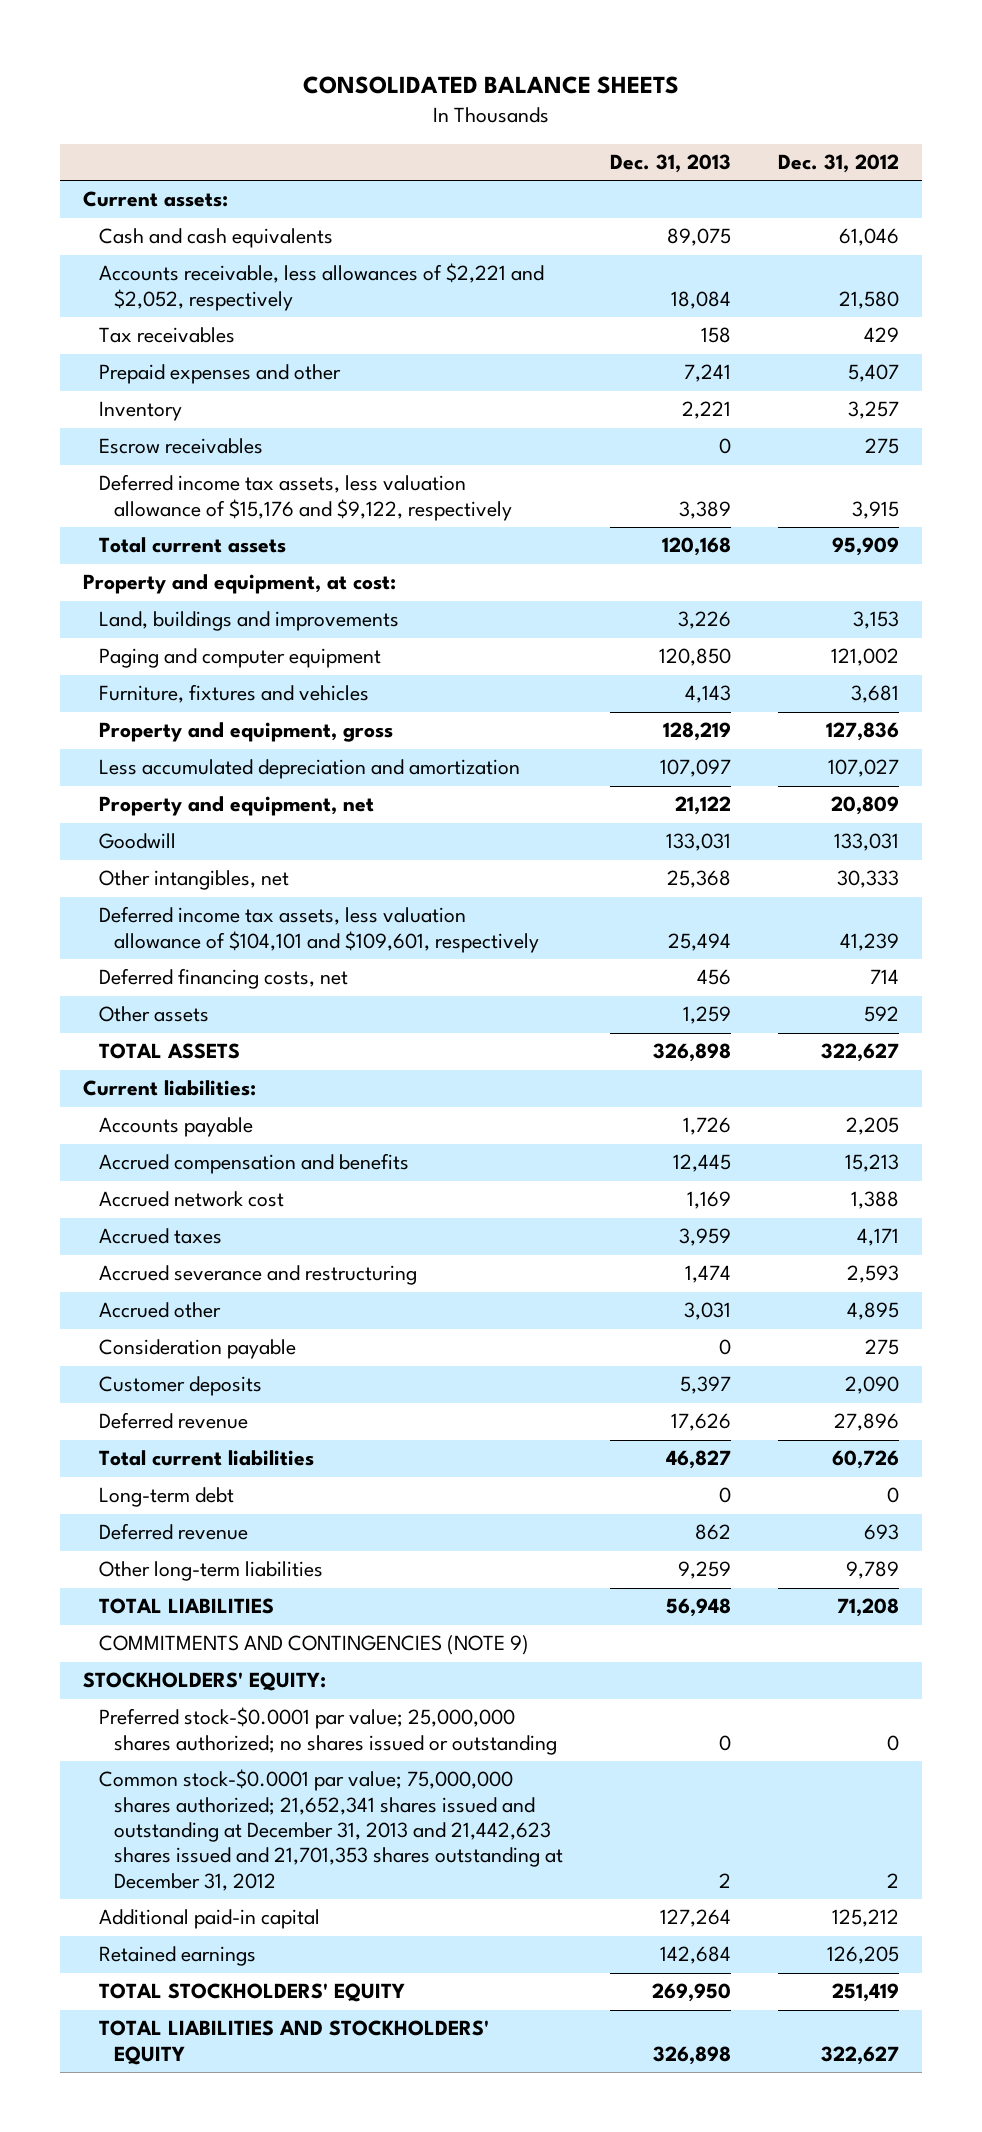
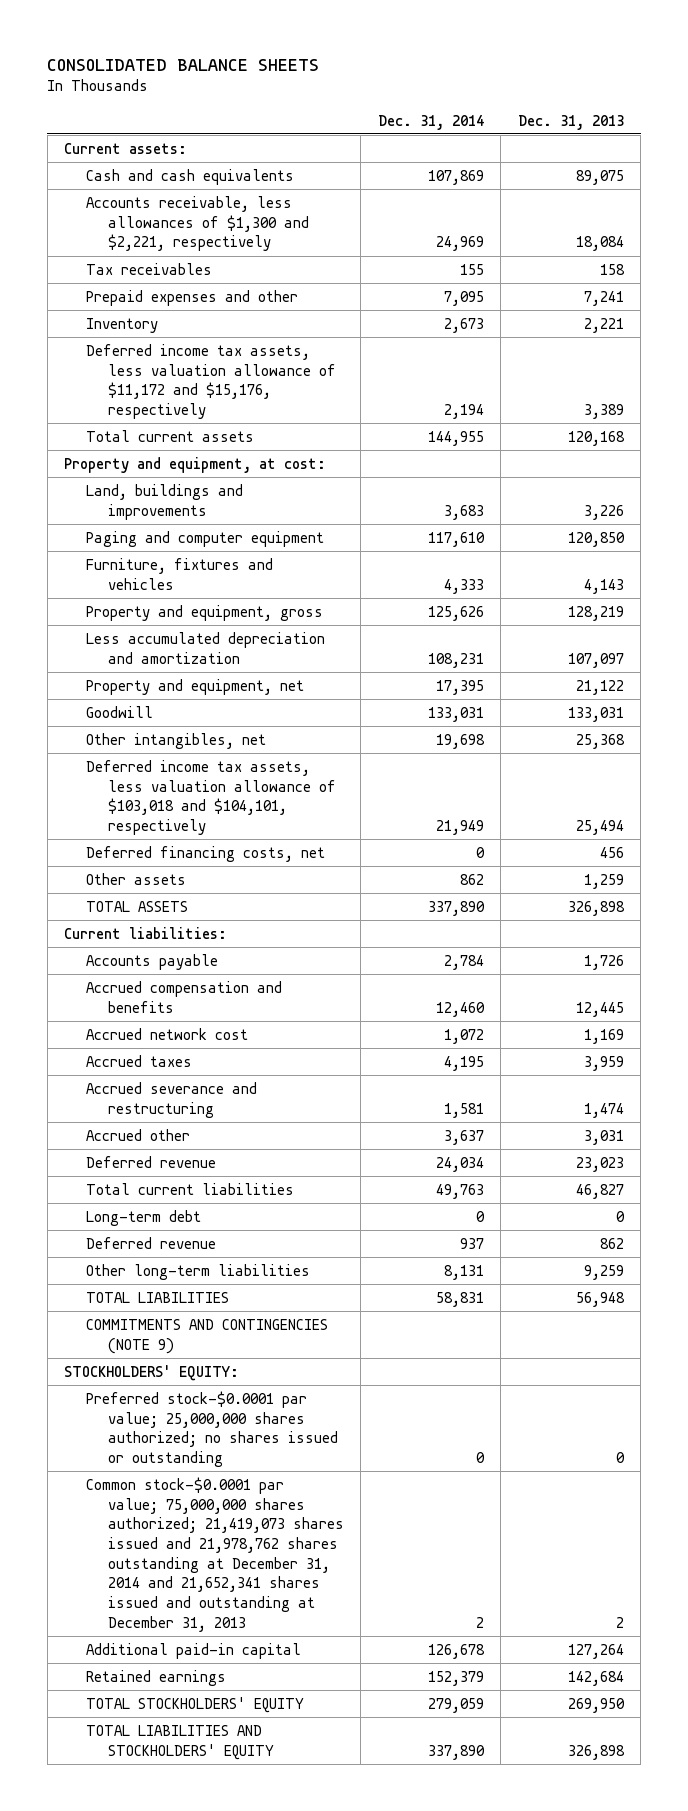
- | Dec. 31, 2013 | Dec. 31, 2012
+ | Dec. 31, 2014 | Dec. 31, 2013
- Accounts receivable, less allowances of $2,221 and $2,052, respectively | 18,084 | 21,580
+ Accounts receivable, less allowances of $1,300 and $2,221, respectively | 24,969 | 18,084
- Escrow receivables | 0 | 275
- Deferred income tax assets, less valuation allowance of $15,176 and $9,122, respectively | 3,389 | 3,915
+ Deferred income tax assets, less valuation allowance of $11,172 and $15,176, respectively | 2,194 | 3,389
- Deferred income tax assets, less valuation allowance of $104,101 and $109,601, respectively | 25,494 | 41,239
+ Deferred income tax assets, less valuation allowance of $103,018 and $104,101, respectively | 21,949 | 25,494
- Consideration payable | 0 | 275
- Customer deposits | 5,397 | 2,090
- Deferred revenue | 17,626 | 27,896
+ Deferred revenue | 24,034 | 23,023
- Common stock-$0.0001 par value; 75,000,000 shares authorized; 21,652,341 shares issued and outstanding at December 31, 2013 and 21,442,623 shares issued and 21,701,353 shares outstanding at December 31, 2012 | 2 | 2
+ Common stock-$0.0001 par value; 75,000,000 shares authorized; 21,419,073 shares issued and 21,978,762 shares outstanding at December 31, 2014 and 21,652,341 shares issued and outstanding at December 31, 2013 | 2 | 2

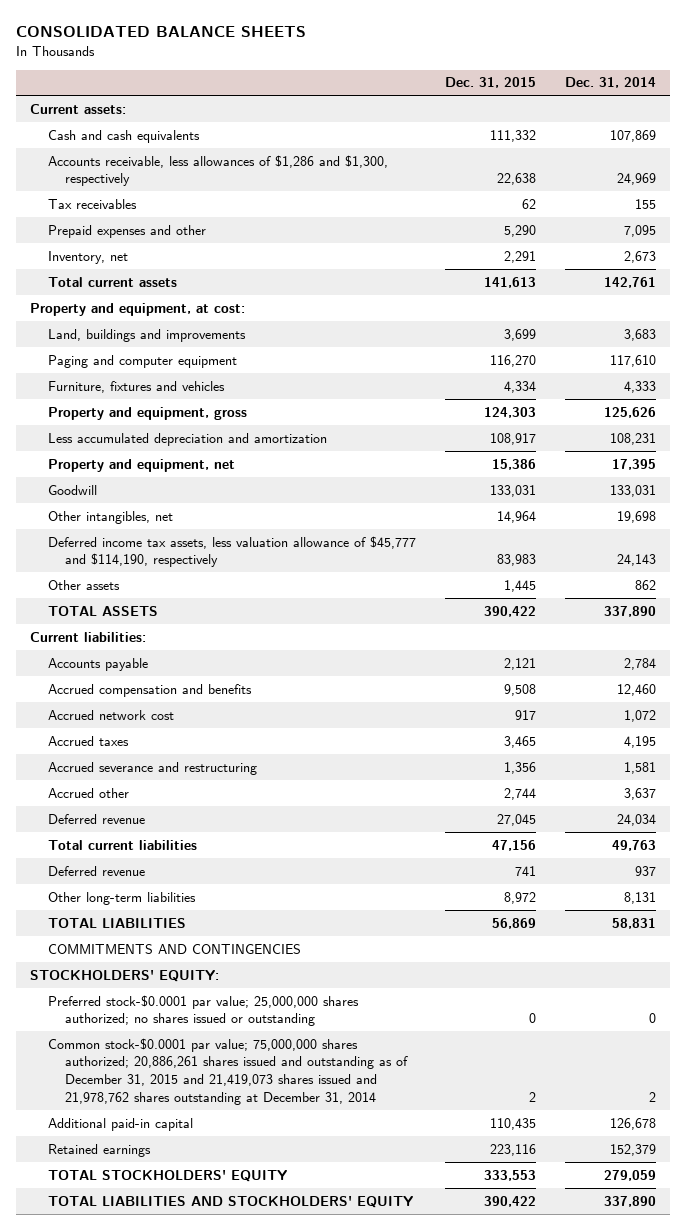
- | Dec. 31, 2014 | Dec. 31, 2013
+ | Dec. 31, 2015 | Dec. 31, 2014
- Accounts receivable, less allowances of $1,300 and $2,221, respectively | 24,969 | 18,084
+ Accounts receivable, less allowances of $1,286 and $1,300, respectively | 22,638 | 24,969
- Inventory | 2,673 | 2,221
- Deferred income tax assets, less valuation allowance of $11,172 and $15,176, respectively | 2,194 | 3,389
- Total current assets | 144,955 | 120,168
+ Inventory, net | 2,291 | 2,673
+ Total current assets | 141,613 | 142,761
- Deferred income tax assets, less valuation allowance of $103,018 and $104,101, respectively | 21,949 | 25,494
- Deferred financing costs, net | 0 | 456
+ Deferred income tax assets, less valuation allowance of $45,777 and $114,190, respectively | 83,983 | 24,143
- Long-term debt | 0 | 0
- COMMITMENTS AND CONTINGENCIES (NOTE 9)
+ COMMITMENTS AND CONTINGENCIES
- Common stock-$0.0001 par value; 75,000,000 shares authorized; 21,419,073 shares issued and 21,978,762 shares outstanding at December 31, 2014 and 21,652,341 shares issued and outstanding at December 31, 2013 | 2 | 2
+ Common stock-$0.0001 par value; 75,000,000 shares authorized; 20,886,261 shares issued and outstanding as of December 31, 2015 and 21,419,073 shares issued and 21,978,762 shares outstanding at December 31, 2014 | 2 | 2

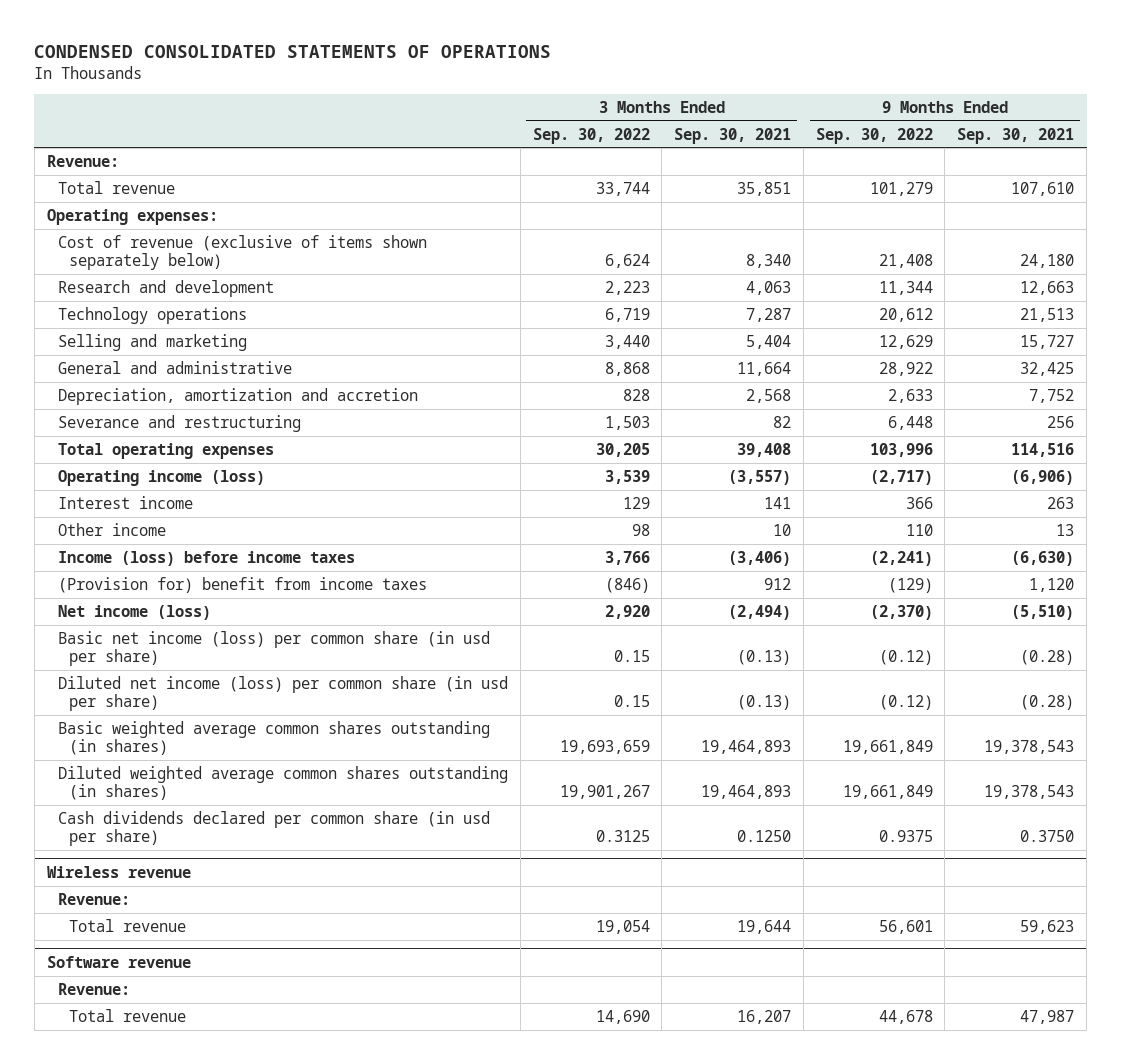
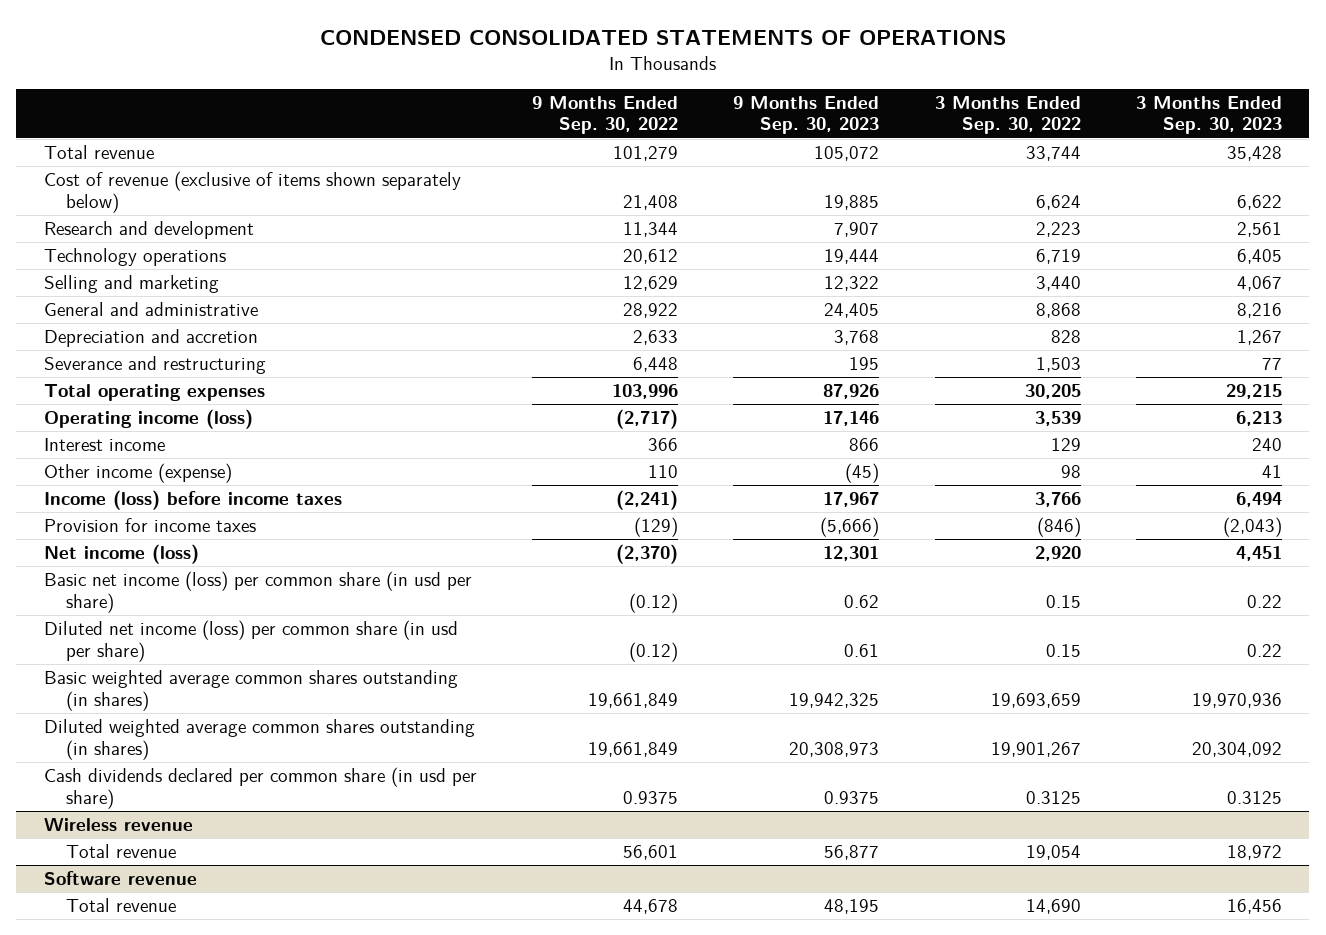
- | 3 Months Ended Sep. 30, 2022 | 3 Months Ended Sep. 30, 2021 | 9 Months Ended Sep. 30, 2022 | 9 Months Ended Sep. 30, 2021
+ | 9 Months Ended Sep. 30, 2022 | 9 Months Ended Sep. 30, 2023 | 3 Months Ended Sep. 30, 2022 | 3 Months Ended Sep. 30, 2023
- Revenue:
- Operating expenses:
- Depreciation, amortization and accretion | 828 | 2,568 | 2,633 | 7,752
+ Depreciation and accretion | 2,633 | 3,768 | 828 | 1,267
- Other income | 98 | 10 | 110 | 13
+ Other income (expense) | 110 | (45) | 98 | 41
- (Provision for) benefit from income taxes | (846) | 912 | (129) | 1,120
+ Provision for income taxes | (129) | (5,666) | (846) | (2,043)
@ Wireless revenue
- Revenue:
@ Software revenue
- Revenue:

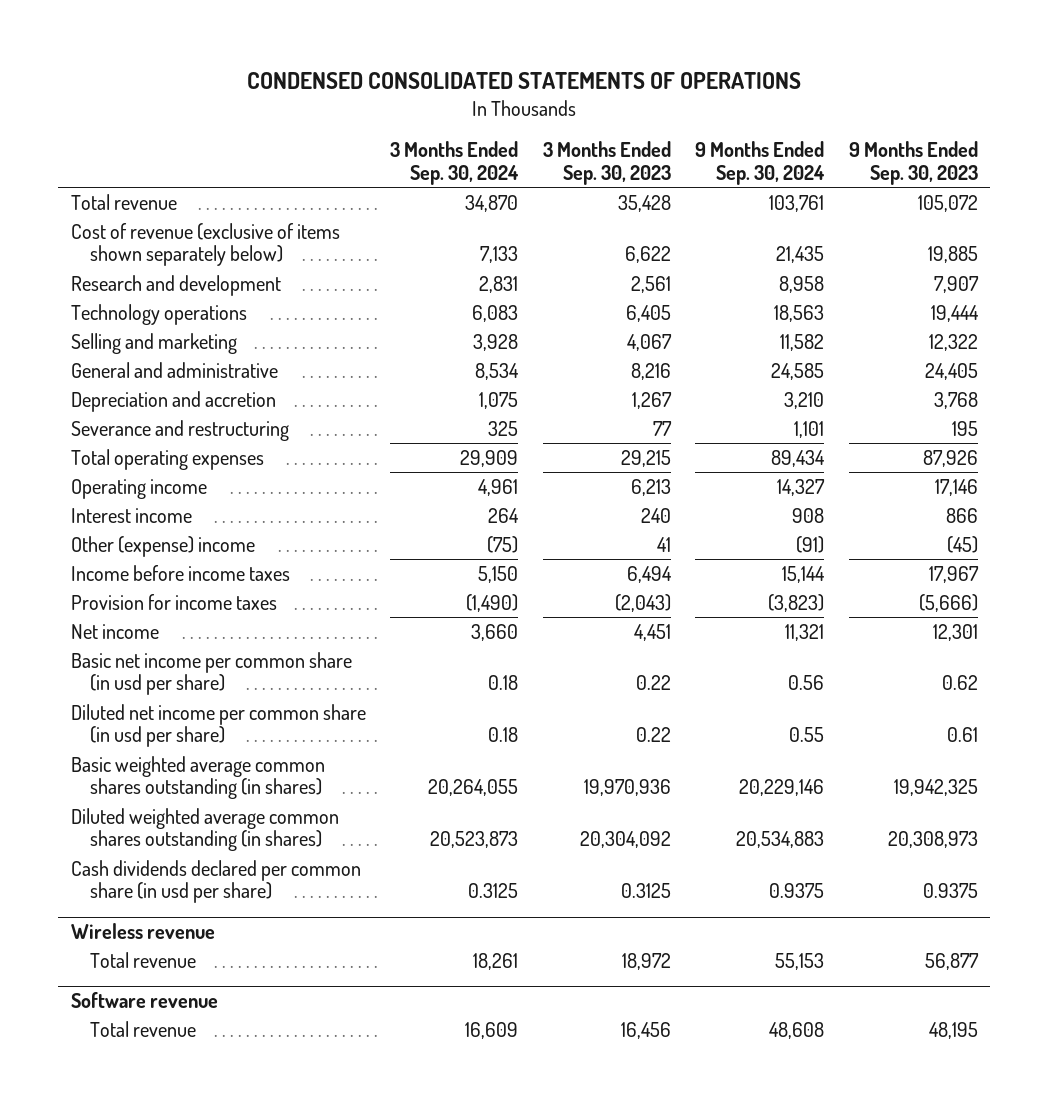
- | 9 Months Ended Sep. 30, 2022 | 9 Months Ended Sep. 30, 2023 | 3 Months Ended Sep. 30, 2022 | 3 Months Ended Sep. 30, 2023
+ | 3 Months Ended Sep. 30, 2024 | 3 Months Ended Sep. 30, 2023 | 9 Months Ended Sep. 30, 2024 | 9 Months Ended Sep. 30, 2023
- Operating income (loss) | (2,717) | 17,146 | 3,539 | 6,213
+ Operating income | 4,961 | 6,213 | 14,327 | 17,146
- Other income (expense) | 110 | (45) | 98 | 41
- Income (loss) before income taxes | (2,241) | 17,967 | 3,766 | 6,494
+ Other (expense) income | (75) | 41 | (91) | (45)
+ Income before income taxes | 5,150 | 6,494 | 15,144 | 17,967
- Net income (loss) | (2,370) | 12,301 | 2,920 | 4,451
- Basic net income (loss) per common share (in usd per share) | (0.12) | 0.62 | 0.15 | 0.22
- Diluted net income (loss) per common share (in usd per share) | (0.12) | 0.61 | 0.15 | 0.22
+ Net income | 3,660 | 4,451 | 11,321 | 12,301
+ Basic net income per common share (in usd per share) | 0.18 | 0.22 | 0.56 | 0.62
+ Diluted net income per common share (in usd per share) | 0.18 | 0.22 | 0.55 | 0.61

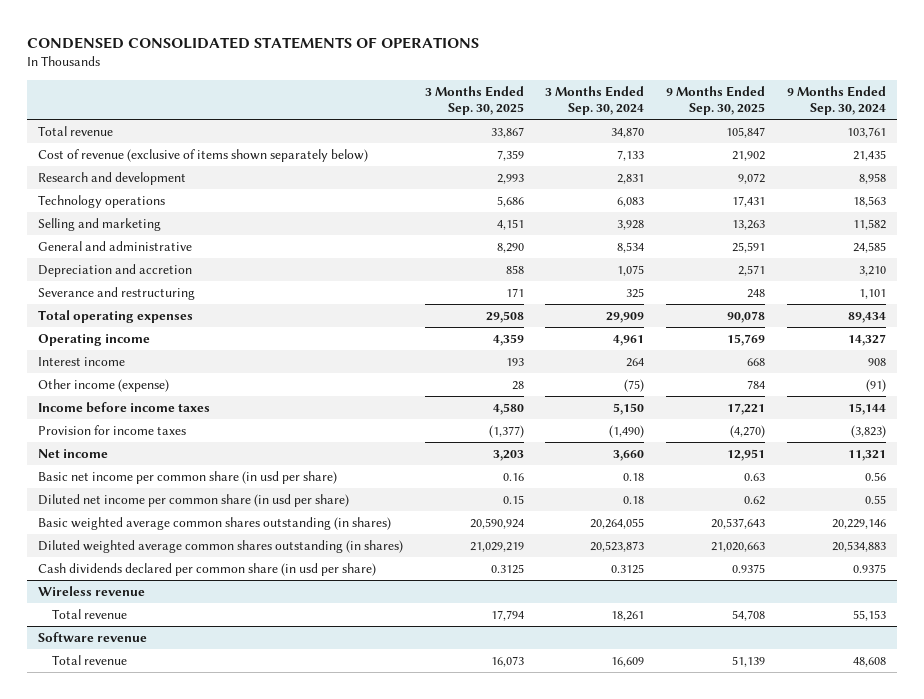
- | 3 Months Ended Sep. 30, 2024 | 3 Months Ended Sep. 30, 2023 | 9 Months Ended Sep. 30, 2024 | 9 Months Ended Sep. 30, 2023
+ | 3 Months Ended Sep. 30, 2025 | 3 Months Ended Sep. 30, 2024 | 9 Months Ended Sep. 30, 2025 | 9 Months Ended Sep. 30, 2024
- Other (expense) income | (75) | 41 | (91) | (45)
+ Other income (expense) | 28 | (75) | 784 | (91)

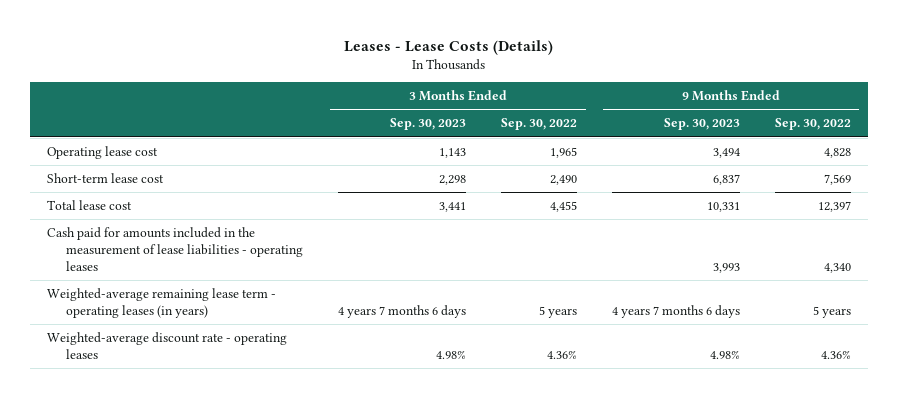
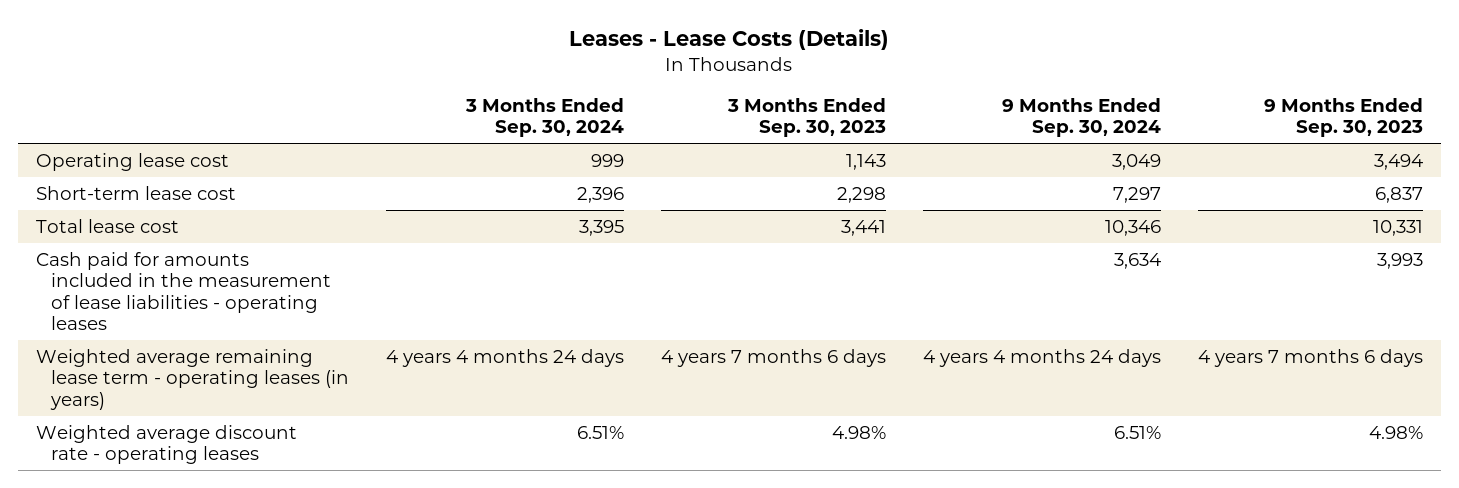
- | 3 Months Ended Sep. 30, 2023 | 3 Months Ended Sep. 30, 2022 | 9 Months Ended Sep. 30, 2023 | 9 Months Ended Sep. 30, 2022
+ | 3 Months Ended Sep. 30, 2024 | 3 Months Ended Sep. 30, 2023 | 9 Months Ended Sep. 30, 2024 | 9 Months Ended Sep. 30, 2023
- Weighted-average remaining lease term - operating leases (in years) | 4 years 7 months 6 days | 5 years | 4 years 7 months 6 days | 5 years
- Weighted-average discount rate - operating leases | 4.98% | 4.36% | 4.98% | 4.36%
+ Weighted average remaining lease term - operating leases (in years) | 4 years 4 months 24 days | 4 years 7 months 6 days | 4 years 4 months 24 days | 4 years 7 months 6 days
+ Weighted average discount rate - operating leases | 6.51% | 4.98% | 6.51% | 4.98%

